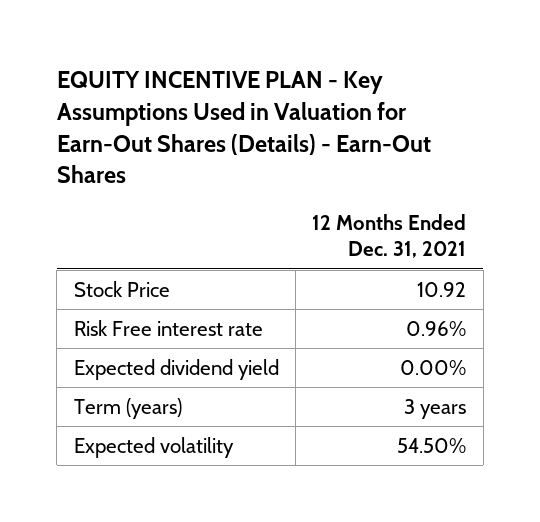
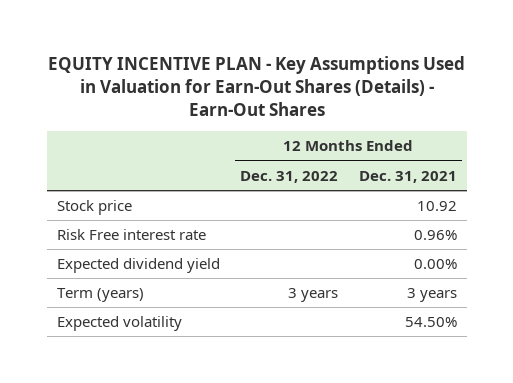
- | 12 Months Ended Dec. 31, 2021
+ | 12 Months Ended Dec. 31, 2022 | 12 Months Ended Dec. 31, 2021
- Stock Price | 10.92
+ Stock price | | 10.92

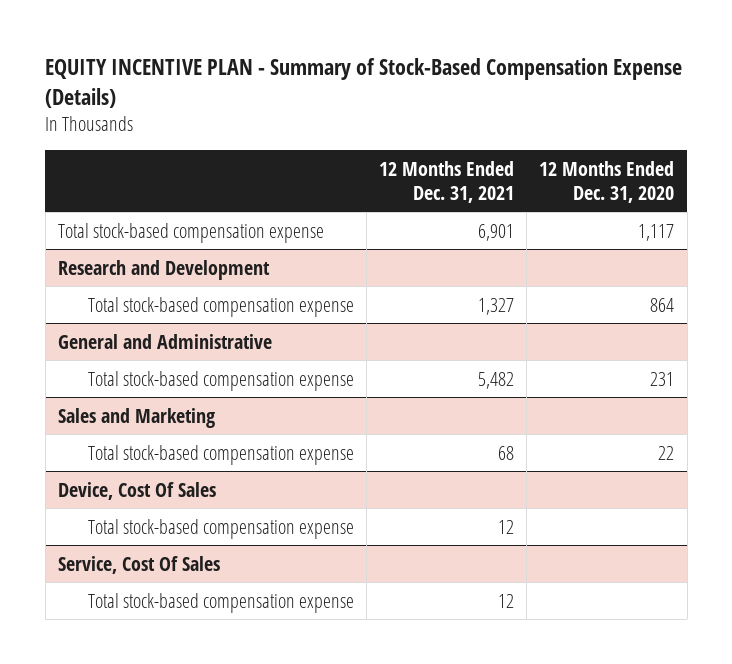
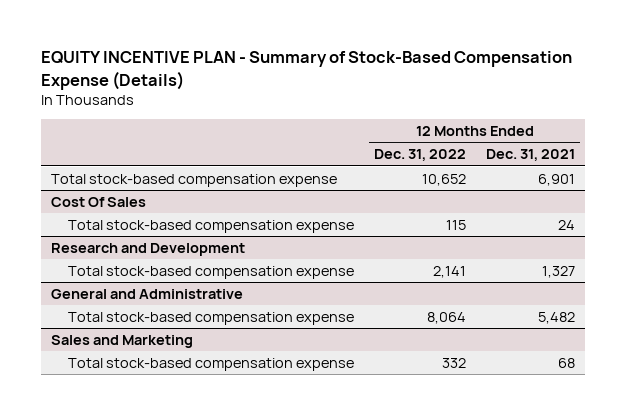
- | 12 Months Ended Dec. 31, 2021 | 12 Months Ended Dec. 31, 2020
+ | 12 Months Ended Dec. 31, 2022 | 12 Months Ended Dec. 31, 2021
+ Cost Of Sales
+ Total stock-based compensation expense | 115 | 24
- Device, Cost Of Sales
- Total stock-based compensation expense | 12 |
- Service, Cost Of Sales
- Total stock-based compensation expense | 12 |

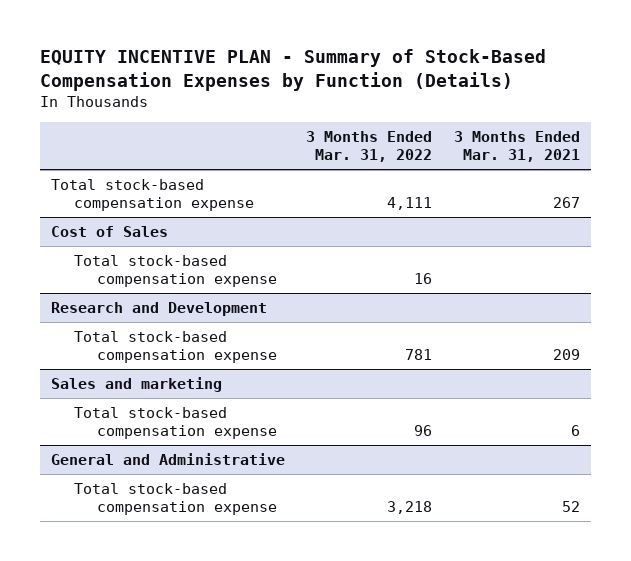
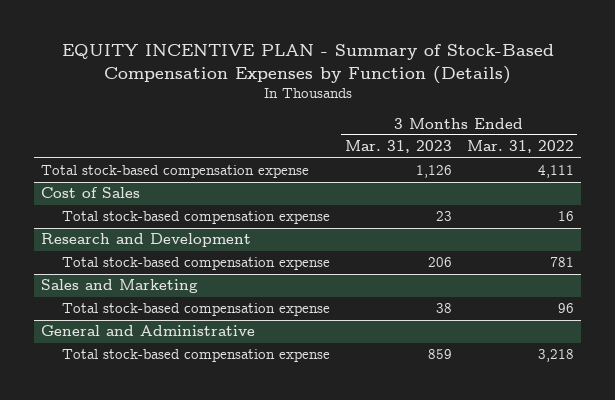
- | 3 Months Ended Mar. 31, 2022 | 3 Months Ended Mar. 31, 2021
+ | 3 Months Ended Mar. 31, 2023 | 3 Months Ended Mar. 31, 2022
- Sales and marketing
+ Sales and Marketing

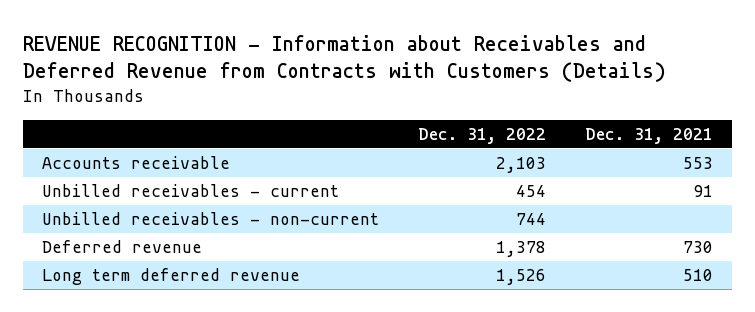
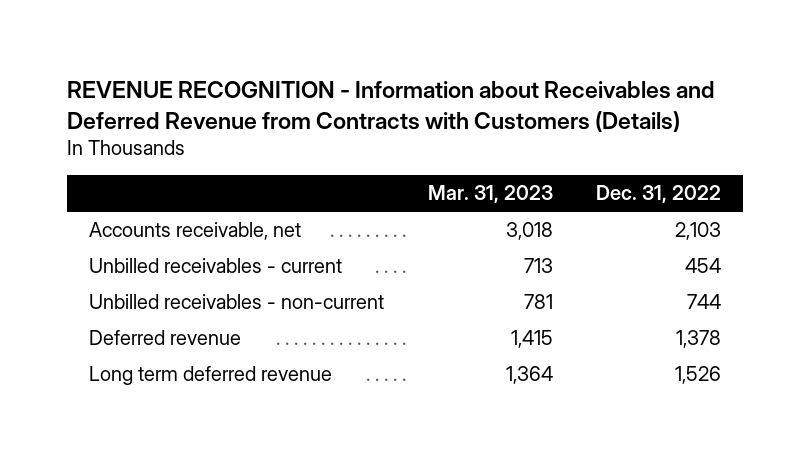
- | Dec. 31, 2022 | Dec. 31, 2021
+ | Mar. 31, 2023 | Dec. 31, 2022
- Accounts receivable | 2,103 | 553
+ Accounts receivable, net | 3,018 | 2,103

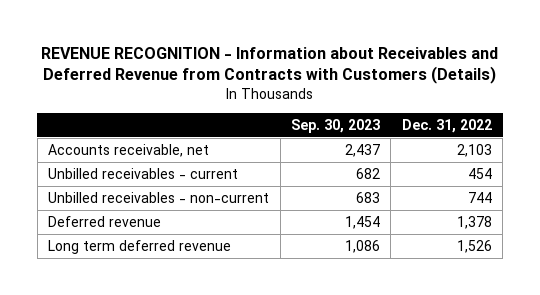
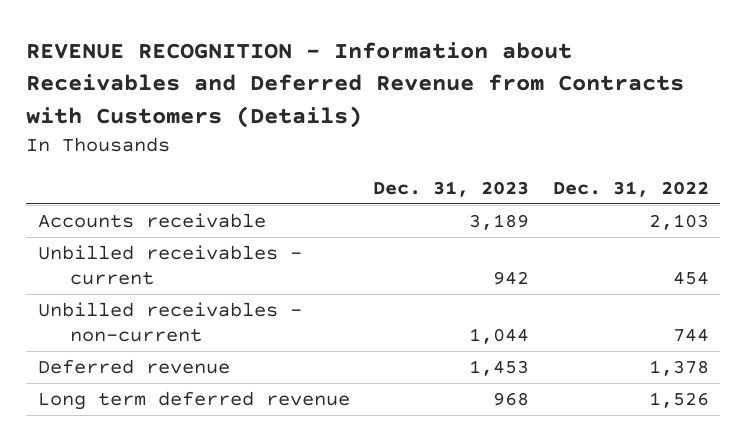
- | Sep. 30, 2023 | Dec. 31, 2022
+ | Dec. 31, 2023 | Dec. 31, 2022
- Accounts receivable, net | 2,437 | 2,103
+ Accounts receivable | 3,189 | 2,103

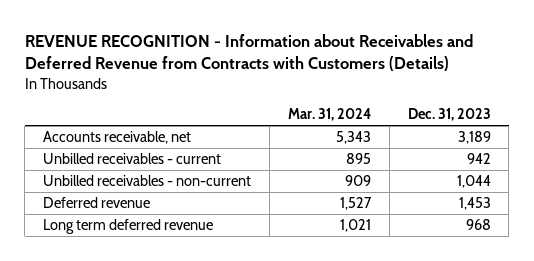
- | Dec. 31, 2023 | Dec. 31, 2022
+ | Mar. 31, 2024 | Dec. 31, 2023
- Accounts receivable | 3,189 | 2,103
+ Accounts receivable, net | 5,343 | 3,189

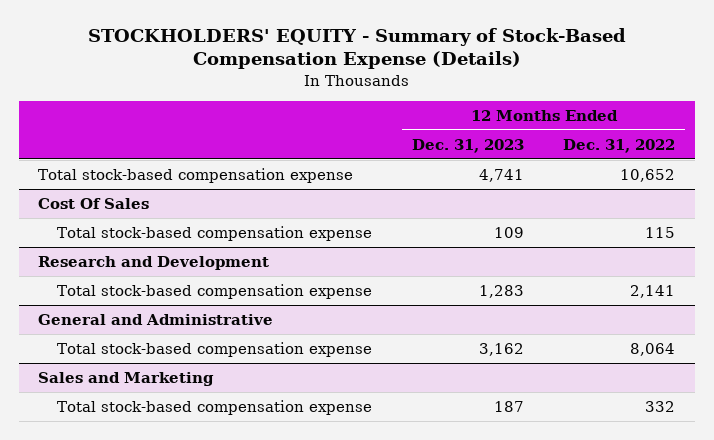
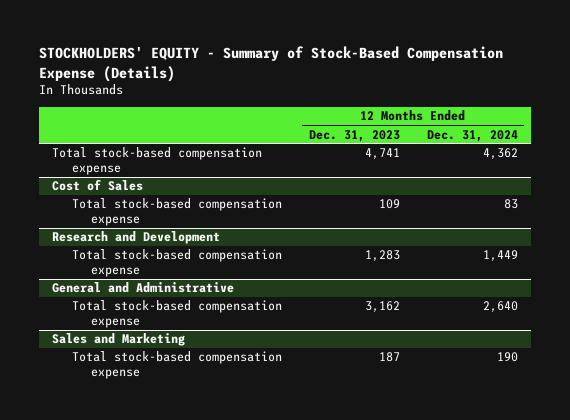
- | 12 Months Ended Dec. 31, 2023 | 12 Months Ended Dec. 31, 2022
+ | 12 Months Ended Dec. 31, 2023 | 12 Months Ended Dec. 31, 2024
- Cost Of Sales
+ Cost of Sales

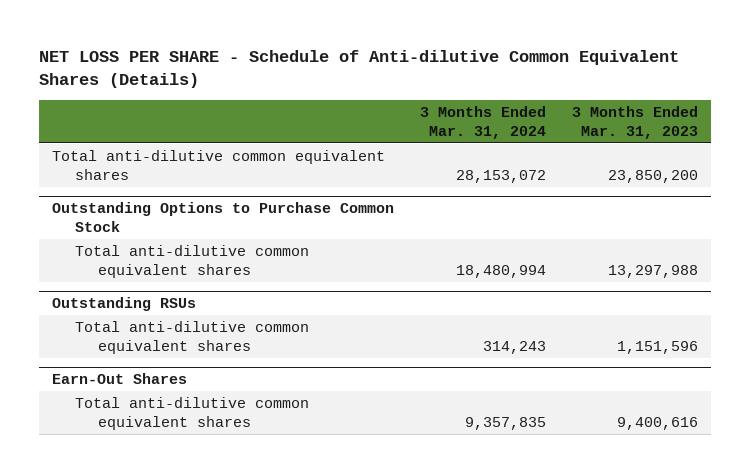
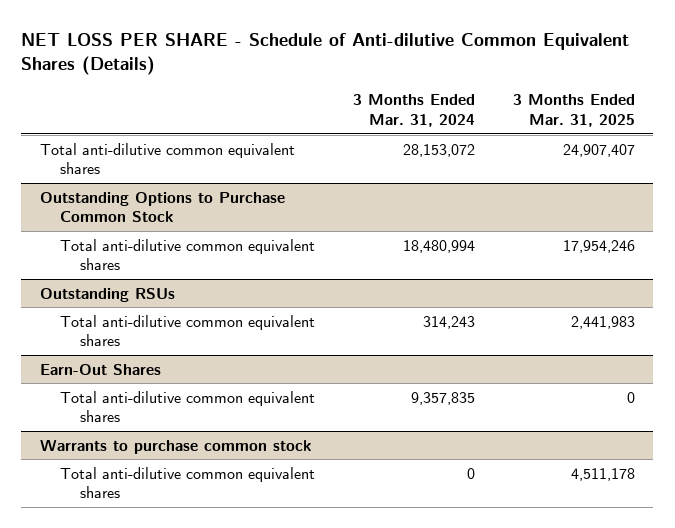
- | 3 Months Ended Mar. 31, 2024 | 3 Months Ended Mar. 31, 2023
+ | 3 Months Ended Mar. 31, 2024 | 3 Months Ended Mar. 31, 2025
+ Warrants to purchase common stock
+ Total anti-dilutive common equivalent shares | 0 | 4,511,178

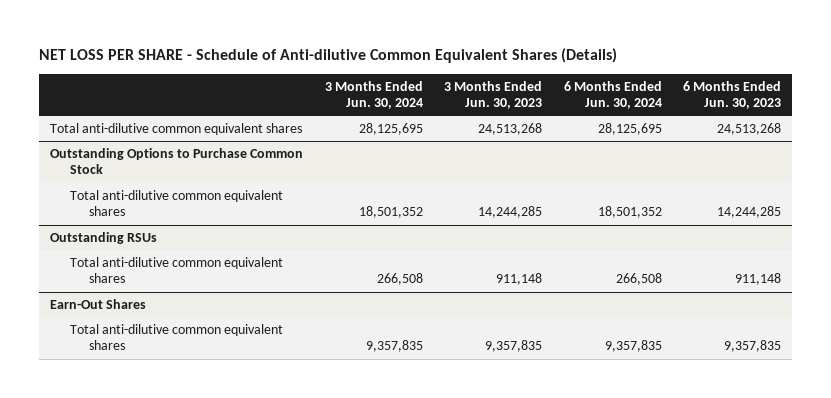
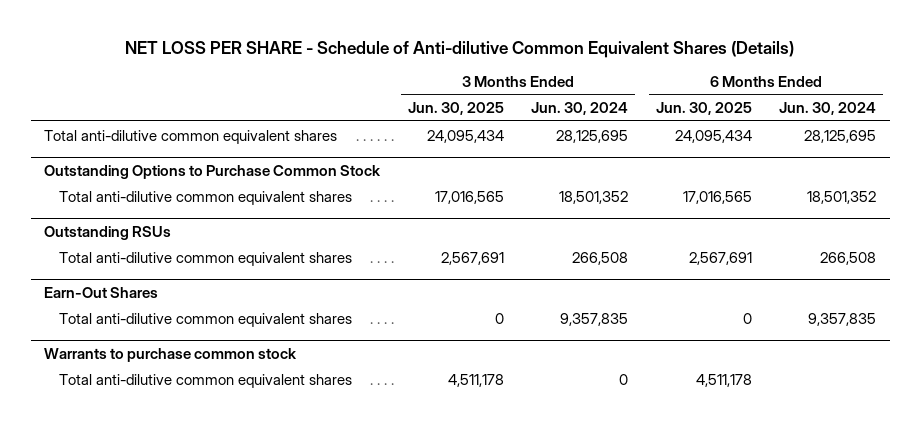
- | 3 Months Ended Jun. 30, 2024 | 3 Months Ended Jun. 30, 2023 | 6 Months Ended Jun. 30, 2024 | 6 Months Ended Jun. 30, 2023
+ | 3 Months Ended Jun. 30, 2025 | 3 Months Ended Jun. 30, 2024 | 6 Months Ended Jun. 30, 2025 | 6 Months Ended Jun. 30, 2024
+ Warrants to purchase common stock
+ Total anti-dilutive common equivalent shares | 4,511,178 | 0 | 4,511,178 |

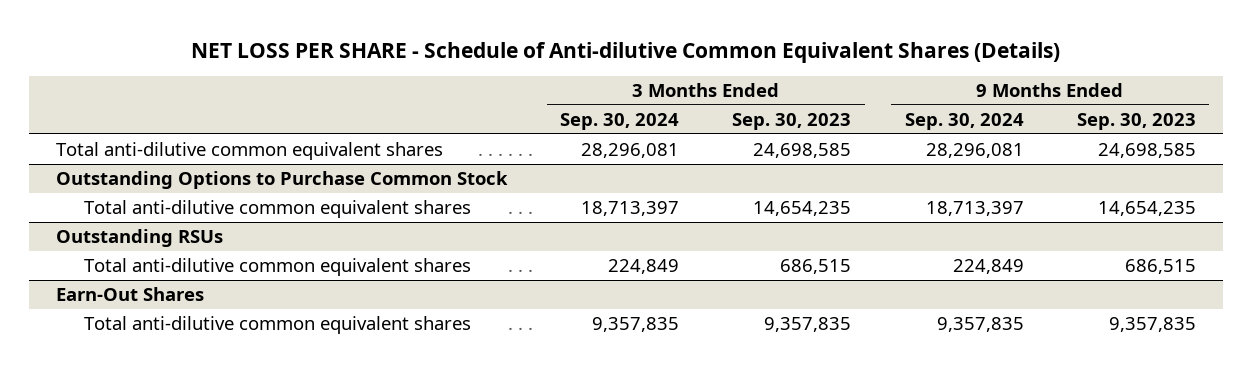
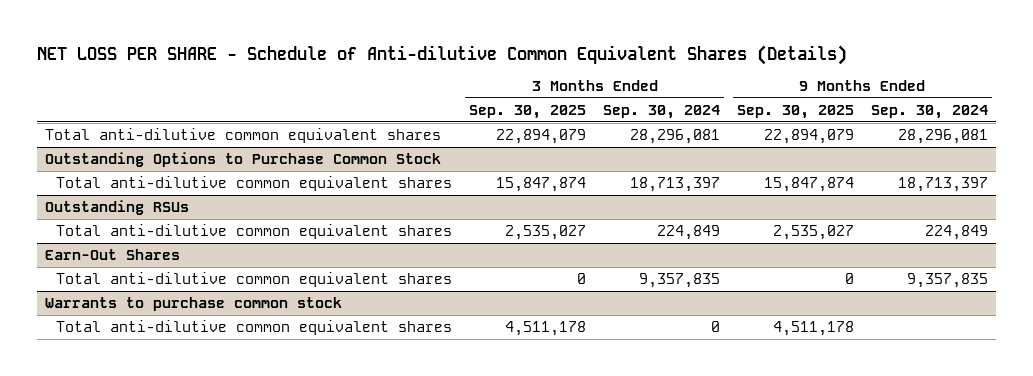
- | 3 Months Ended Sep. 30, 2024 | 3 Months Ended Sep. 30, 2023 | 9 Months Ended Sep. 30, 2024 | 9 Months Ended Sep. 30, 2023
+ | 3 Months Ended Sep. 30, 2025 | 3 Months Ended Sep. 30, 2024 | 9 Months Ended Sep. 30, 2025 | 9 Months Ended Sep. 30, 2024
+ Warrants to purchase common stock
+ Total anti-dilutive common equivalent shares | 4,511,178 | 0 | 4,511,178 |

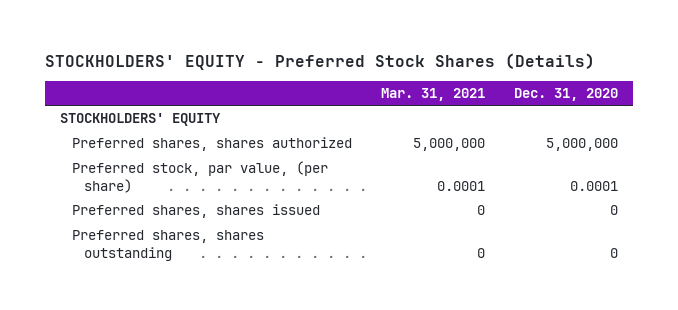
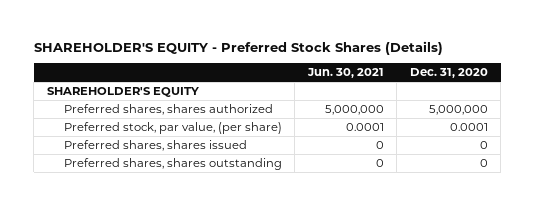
- STOCKHOLDERS' EQUITY - Preferred Stock Shares (Details)
+ SHAREHOLDER'S EQUITY - Preferred Stock Shares (Details)
- | Mar. 31, 2021 | Dec. 31, 2020
+ | Jun. 30, 2021 | Dec. 31, 2020
- STOCKHOLDERS' EQUITY
+ SHAREHOLDER'S EQUITY

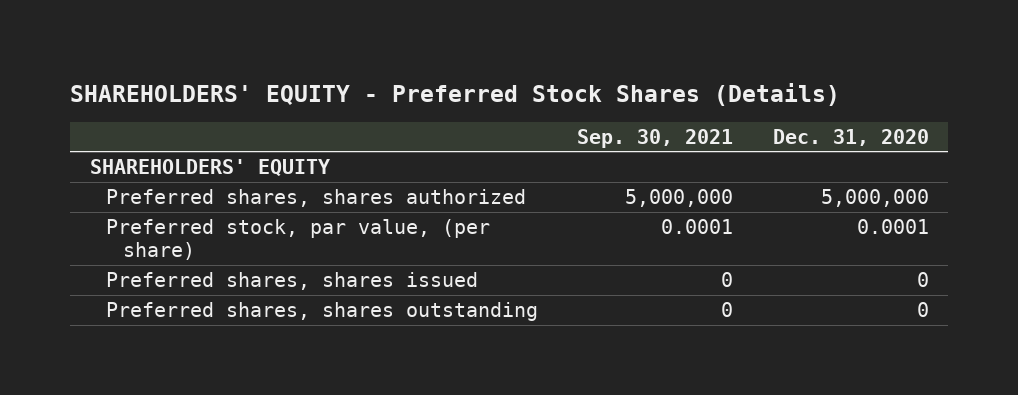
- SHAREHOLDER'S EQUITY - Preferred Stock Shares (Details)
+ SHAREHOLDERS' EQUITY - Preferred Stock Shares (Details)
- | Jun. 30, 2021 | Dec. 31, 2020
+ | Sep. 30, 2021 | Dec. 31, 2020
- SHAREHOLDER'S EQUITY
+ SHAREHOLDERS' EQUITY

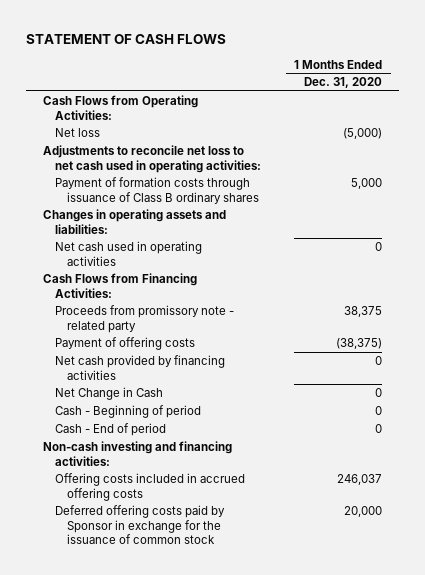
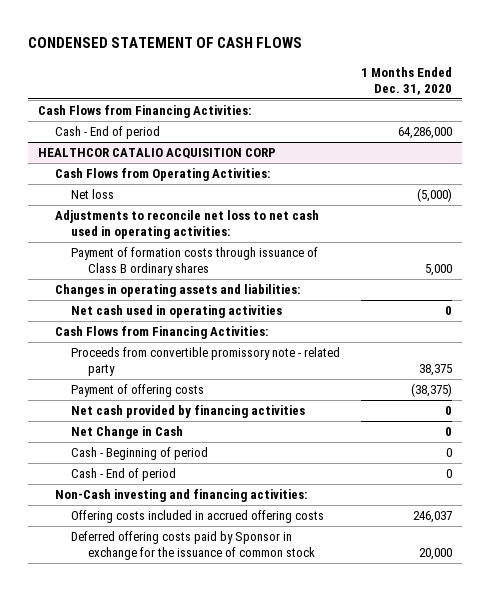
- STATEMENT OF CASH FLOWS
+ CONDENSED STATEMENT OF CASH FLOWS
+ Cash Flows from Financing Activities:
+ Cash - End of period | 64,286,000
+ HEALTHCOR CATALIO ACQUISITION CORP
- Proceeds from promissory note - related party | 38,375
+ Proceeds from convertible promissory note - related party | 38,375
- Non-cash investing and financing activities:
+ Non-Cash investing and financing activities:

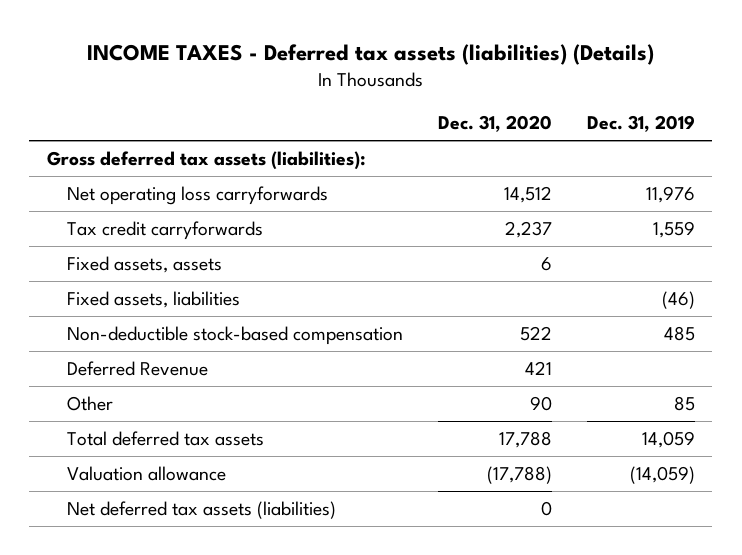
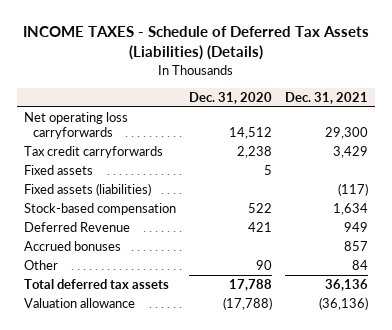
- INCOME TAXES - Deferred tax assets (liabilities) (Details)
+ INCOME TAXES - Schedule of Deferred Tax Assets (Liabilities) (Details)
- | Dec. 31, 2020 | Dec. 31, 2019
+ | Dec. 31, 2020 | Dec. 31, 2021
- Gross deferred tax assets (liabilities):
- Tax credit carryforwards | 2,237 | 1,559
- Fixed assets, assets | 6 |
- Fixed assets, liabilities | | (46)
- Non-deductible stock-based compensation | 522 | 485
+ Tax credit carryforwards | 2,238 | 3,429
+ Fixed assets | 5 |
+ Fixed assets (liabilities) | | (117)
+ Stock-based compensation | 522 | 1,634
+ Accrued bonuses | | 857
- Net deferred tax assets (liabilities) | 0 |

